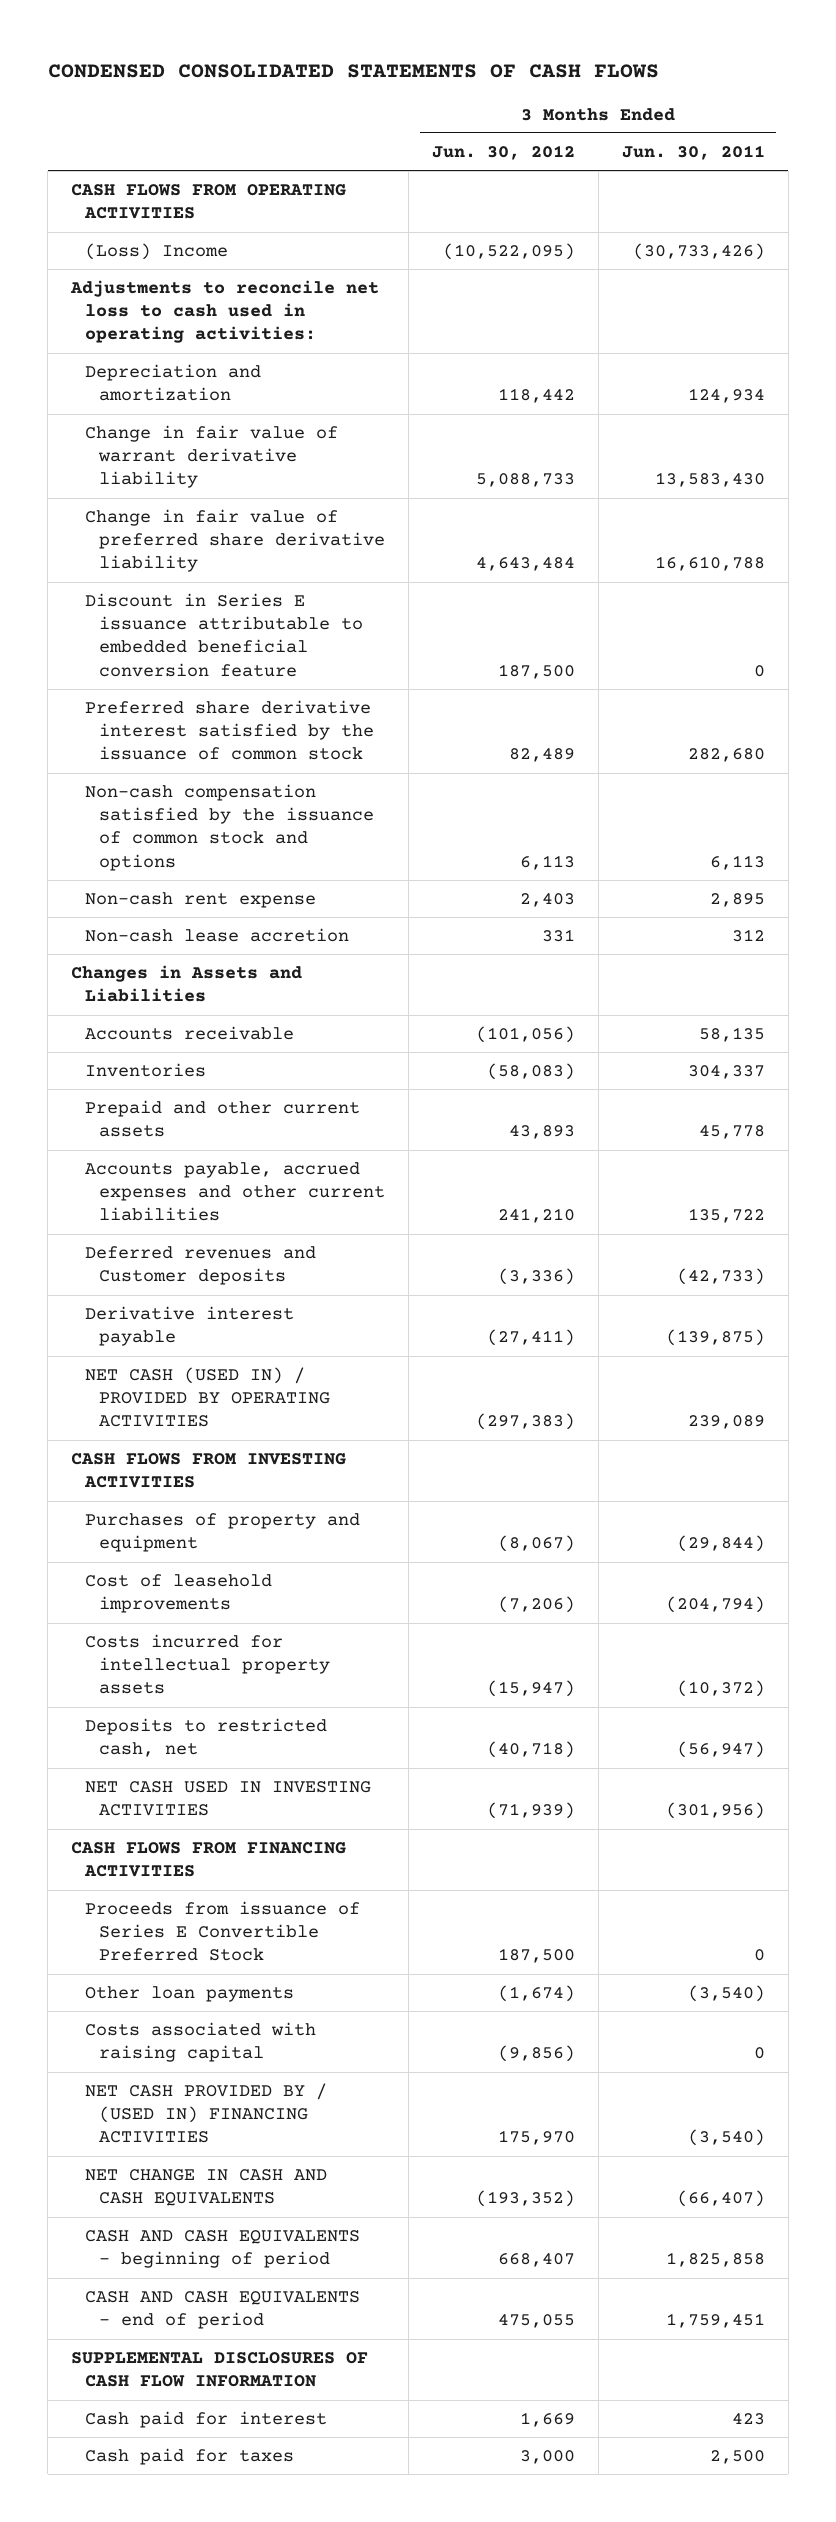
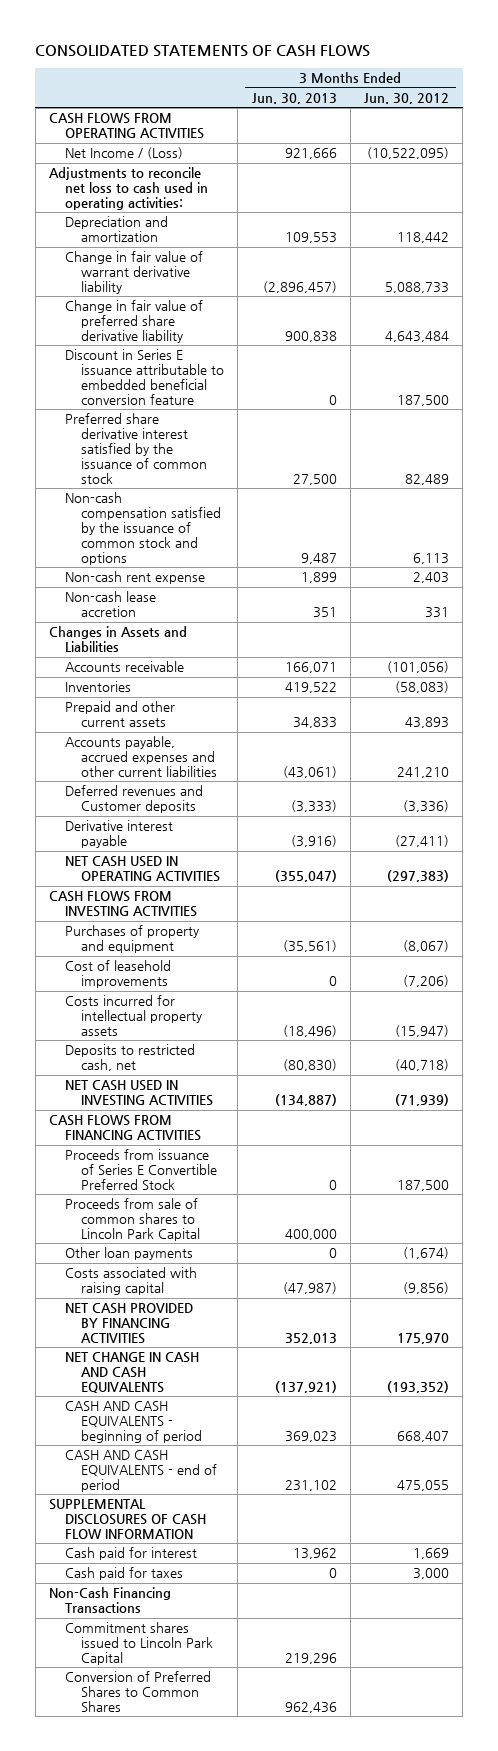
- CONDENSED CONSOLIDATED STATEMENTS OF CASH FLOWS
+ CONSOLIDATED STATEMENTS OF CASH FLOWS
- | 3 Months Ended Jun. 30, 2012 | 3 Months Ended Jun. 30, 2011
+ | 3 Months Ended Jun. 30, 2013 | 3 Months Ended Jun. 30, 2012
- (Loss) Income | (10,522,095) | (30,733,426)
+ Net Income / (Loss) | 921,666 | (10,522,095)
- NET CASH (USED IN) / PROVIDED BY OPERATING ACTIVITIES | (297,383) | 239,089
+ NET CASH USED IN OPERATING ACTIVITIES | (355,047) | (297,383)
+ Proceeds from sale of common shares to Lincoln Park Capital | 400,000 |
- NET CASH PROVIDED BY / (USED IN) FINANCING ACTIVITIES | 175,970 | (3,540)
+ NET CASH PROVIDED BY FINANCING ACTIVITIES | 352,013 | 175,970
+ Non-Cash Financing Transactions
+ Commitment shares issued to Lincoln Park Capital | 219,296 |
+ Conversion of Preferred Shares to Common Shares | 962,436 |

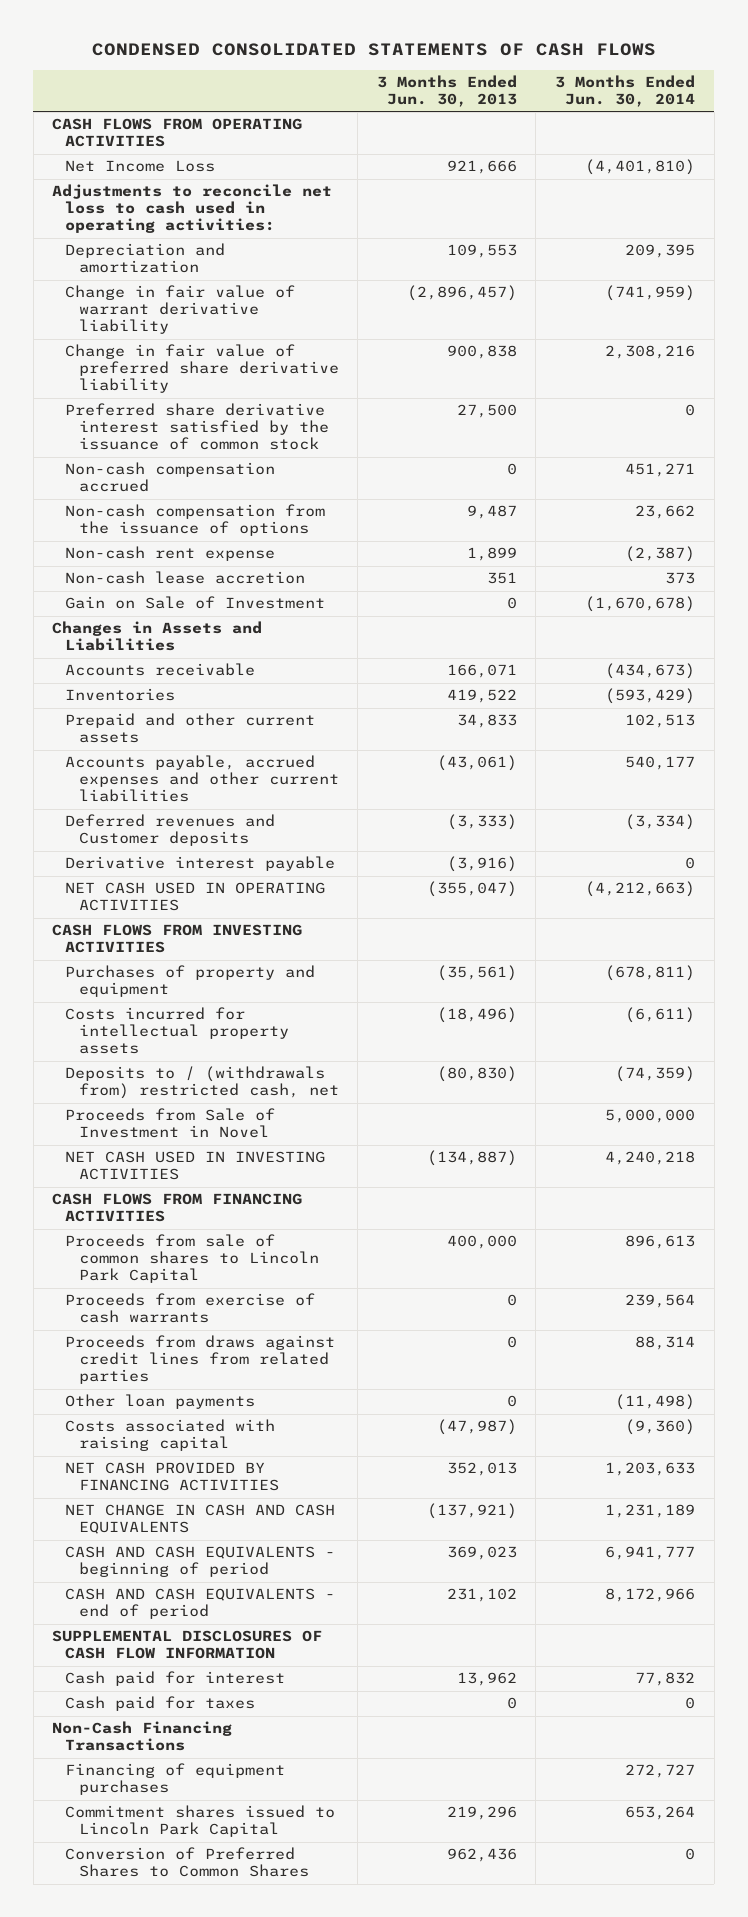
- CONSOLIDATED STATEMENTS OF CASH FLOWS
+ CONDENSED CONSOLIDATED STATEMENTS OF CASH FLOWS
- | 3 Months Ended Jun. 30, 2013 | 3 Months Ended Jun. 30, 2012
+ | 3 Months Ended Jun. 30, 2013 | 3 Months Ended Jun. 30, 2014
- Net Income / (Loss) | 921,666 | (10,522,095)
+ Net Income Loss | 921,666 | (4,401,810)
- Discount in Series E issuance attributable to embedded beneficial conversion feature | 0 | 187,500
- Non-cash compensation satisfied by the issuance of common stock and options | 9,487 | 6,113
+ Non-cash compensation accrued | 0 | 451,271
+ Non-cash compensation from the issuance of options | 9,487 | 23,662
+ Gain on Sale of Investment | 0 | (1,670,678)
- Cost of leasehold improvements | 0 | (7,206)
- Deposits to restricted cash, net | (80,830) | (40,718)
+ Deposits to / (withdrawals from) restricted cash, net | (80,830) | (74,359)
+ Proceeds from Sale of Investment in Novel | | 5,000,000
- Proceeds from issuance of Series E Convertible Preferred Stock | 0 | 187,500
+ Proceeds from exercise of cash warrants | 0 | 239,564
+ Proceeds from draws against credit lines from related parties | 0 | 88,314
+ Financing of equipment purchases | | 272,727

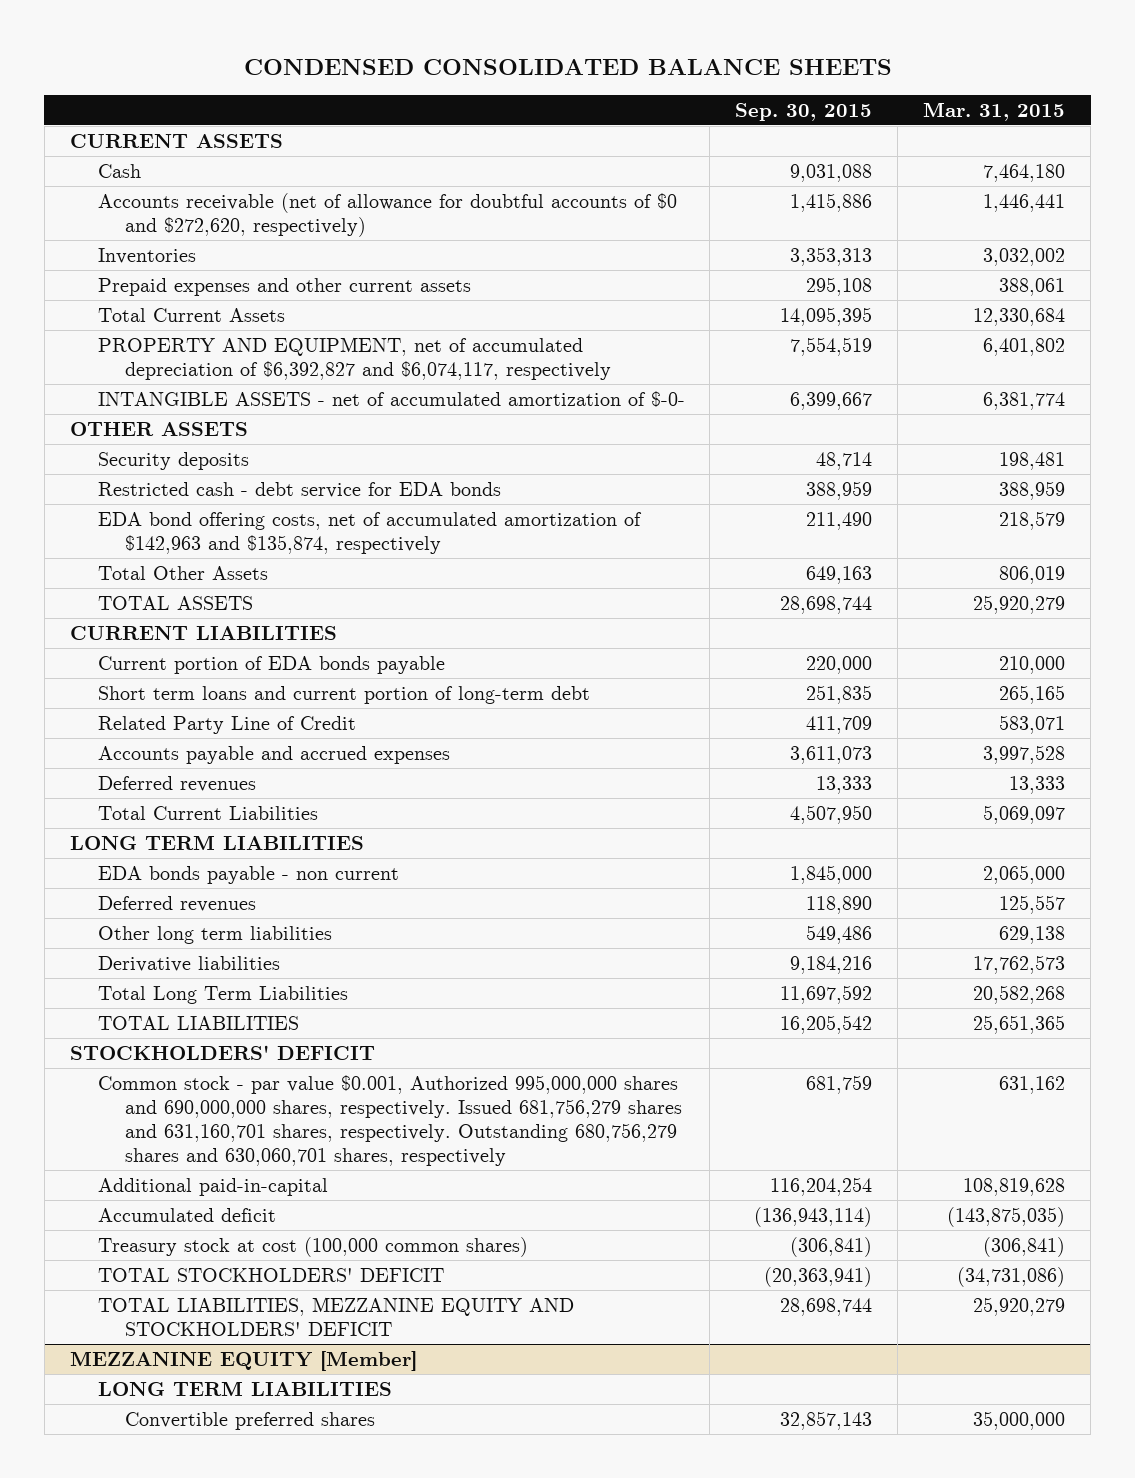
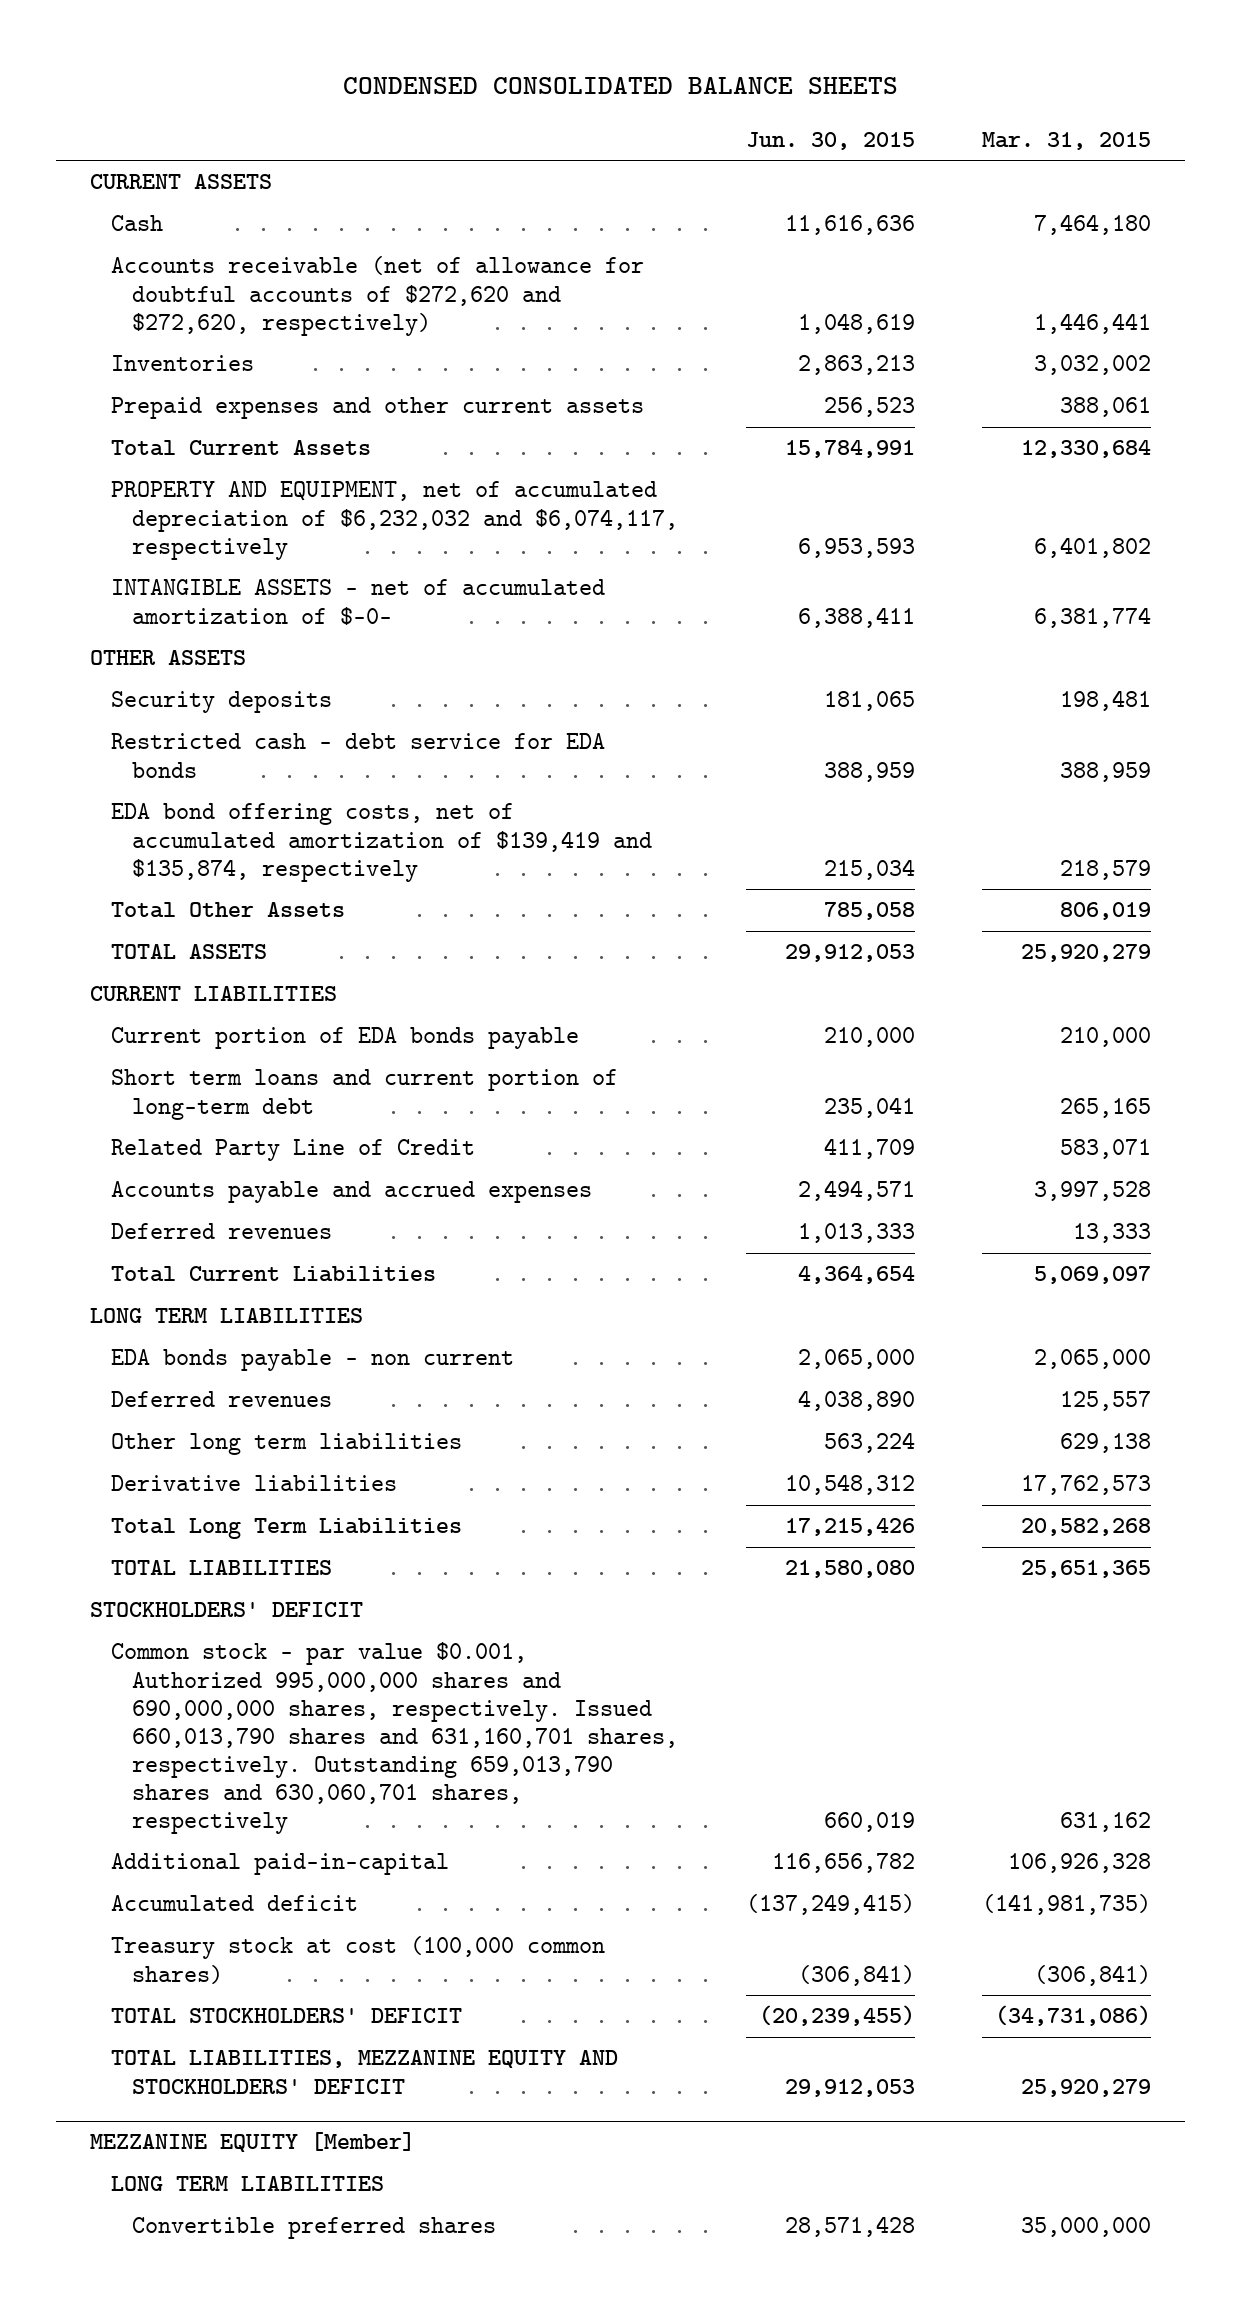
- | Sep. 30, 2015 | Mar. 31, 2015
+ | Jun. 30, 2015 | Mar. 31, 2015
- Accounts receivable (net of allowance for doubtful accounts of $0 and $272,620, respectively) | 1,415,886 | 1,446,441
+ Accounts receivable (net of allowance for doubtful accounts of $272,620 and $272,620, respectively) | 1,048,619 | 1,446,441
- PROPERTY AND EQUIPMENT, net of accumulated depreciation of $6,392,827 and $6,074,117, respectively | 7,554,519 | 6,401,802
+ PROPERTY AND EQUIPMENT, net of accumulated depreciation of $6,232,032 and $6,074,117, respectively | 6,953,593 | 6,401,802
- EDA bond offering costs, net of accumulated amortization of $142,963 and $135,874, respectively | 211,490 | 218,579
+ EDA bond offering costs, net of accumulated amortization of $139,419 and $135,874, respectively | 215,034 | 218,579
- Common stock - par value $0.001, Authorized 995,000,000 shares and 690,000,000 shares, respectively. Issued 681,756,279 shares and 631,160,701 shares, respectively. Outstanding 680,756,279 shares and 630,060,701 shares, respectively | 681,759 | 631,162
- Additional paid-in-capital | 116,204,254 | 108,819,628
- Accumulated deficit | (136,943,114) | (143,875,035)
+ Common stock - par value $0.001, Authorized 995,000,000 shares and 690,000,000 shares, respectively. Issued 660,013,790 shares and 631,160,701 shares, respectively. Outstanding 659,013,790 shares and 630,060,701 shares, respectively | 660,019 | 631,162
+ Additional paid-in-capital | 116,656,782 | 106,926,328
+ Accumulated deficit | (137,249,415) | (141,981,735)

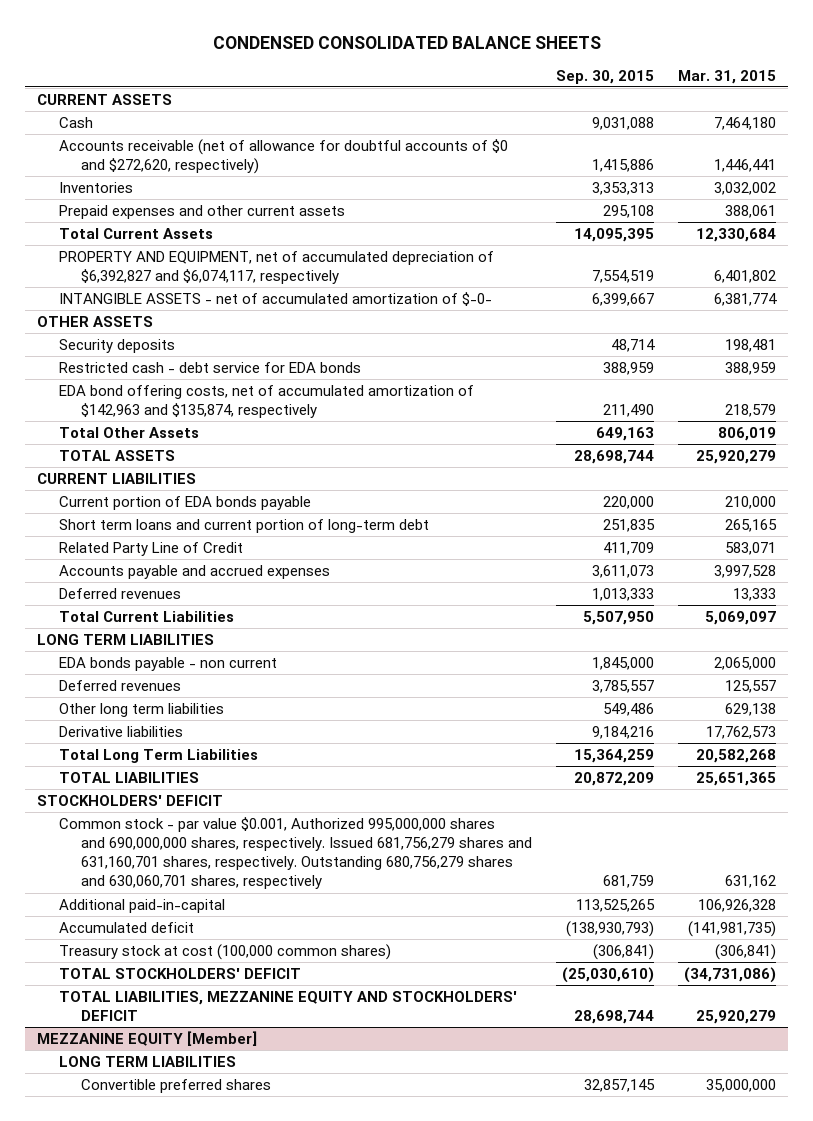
- | Jun. 30, 2015 | Mar. 31, 2015
+ | Sep. 30, 2015 | Mar. 31, 2015
- Accounts receivable (net of allowance for doubtful accounts of $272,620 and $272,620, respectively) | 1,048,619 | 1,446,441
+ Accounts receivable (net of allowance for doubtful accounts of $0 and $272,620, respectively) | 1,415,886 | 1,446,441
- PROPERTY AND EQUIPMENT, net of accumulated depreciation of $6,232,032 and $6,074,117, respectively | 6,953,593 | 6,401,802
+ PROPERTY AND EQUIPMENT, net of accumulated depreciation of $6,392,827 and $6,074,117, respectively | 7,554,519 | 6,401,802
- EDA bond offering costs, net of accumulated amortization of $139,419 and $135,874, respectively | 215,034 | 218,579
+ EDA bond offering costs, net of accumulated amortization of $142,963 and $135,874, respectively | 211,490 | 218,579
- Common stock - par value $0.001, Authorized 995,000,000 shares and 690,000,000 shares, respectively. Issued 660,013,790 shares and 631,160,701 shares, respectively. Outstanding 659,013,790 shares and 630,060,701 shares, respectively | 660,019 | 631,162
+ Common stock - par value $0.001, Authorized 995,000,000 shares and 690,000,000 shares, respectively. Issued 681,756,279 shares and 631,160,701 shares, respectively. Outstanding 680,756,279 shares and 630,060,701 shares, respectively | 681,759 | 631,162

